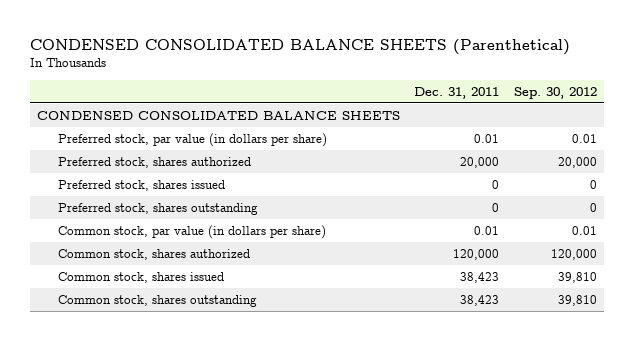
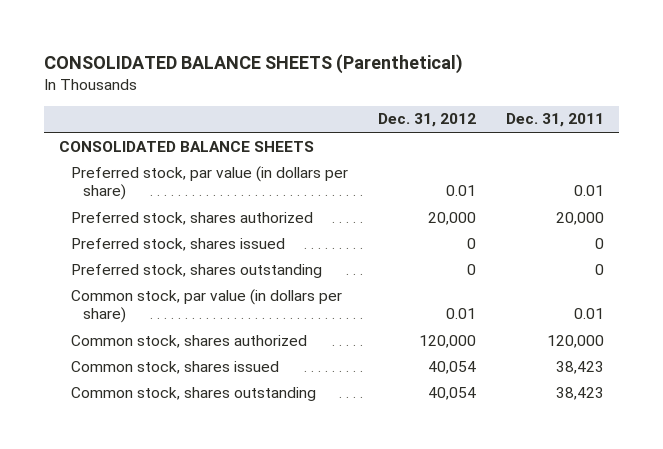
- CONDENSED CONSOLIDATED BALANCE SHEETS (Parenthetical)
+ CONSOLIDATED BALANCE SHEETS (Parenthetical)
- | Dec. 31, 2011 | Sep. 30, 2012
+ | Dec. 31, 2012 | Dec. 31, 2011
- CONDENSED CONSOLIDATED BALANCE SHEETS
+ CONSOLIDATED BALANCE SHEETS

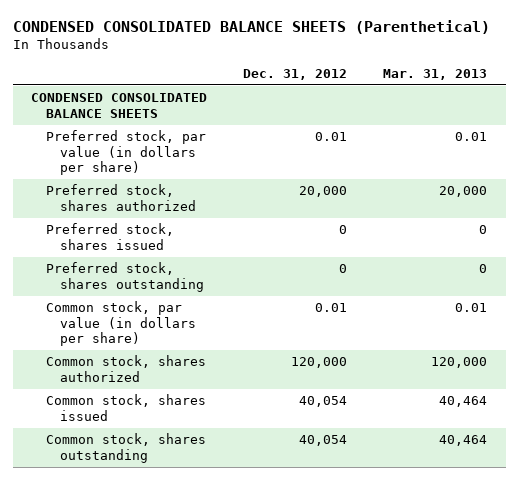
- CONSOLIDATED BALANCE SHEETS (Parenthetical)
+ CONDENSED CONSOLIDATED BALANCE SHEETS (Parenthetical)
- | Dec. 31, 2012 | Dec. 31, 2011
+ | Dec. 31, 2012 | Mar. 31, 2013
- CONSOLIDATED BALANCE SHEETS
+ CONDENSED CONSOLIDATED BALANCE SHEETS

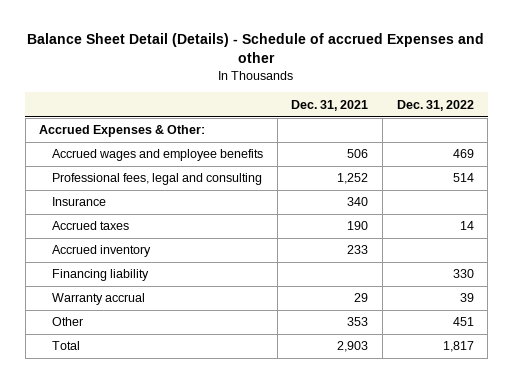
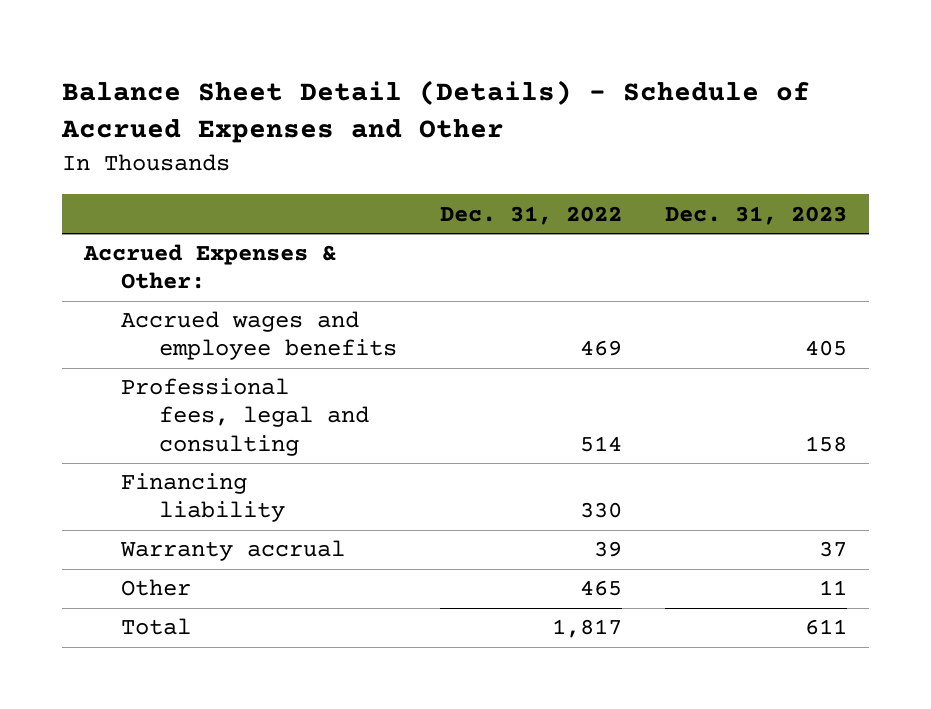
- Balance Sheet Detail (Details) - Schedule of accrued Expenses and other
+ Balance Sheet Detail (Details) - Schedule of Accrued Expenses and Other
- | Dec. 31, 2021 | Dec. 31, 2022
+ | Dec. 31, 2022 | Dec. 31, 2023
- Insurance | 340 |
- Accrued taxes | 190 | 14
- Accrued inventory | 233 |
- Other | 353 | 451
+ Other | 465 | 11

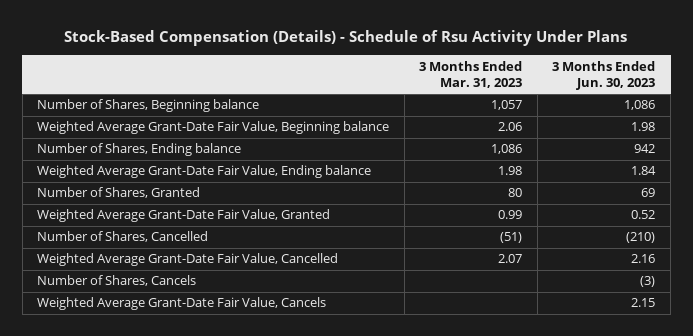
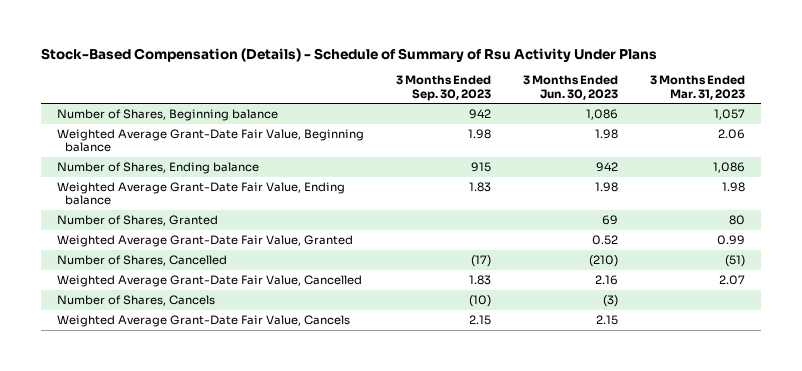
- Stock-Based Compensation (Details) - Schedule of Rsu Activity Under Plans
+ Stock-Based Compensation (Details) - Schedule of Summary of Rsu Activity Under Plans
- | 3 Months Ended Mar. 31, 2023 | 3 Months Ended Jun. 30, 2023
+ | 3 Months Ended Sep. 30, 2023 | 3 Months Ended Jun. 30, 2023 | 3 Months Ended Mar. 31, 2023
- Weighted Average Grant-Date Fair Value, Ending balance | 1.98 | 1.84
+ Weighted Average Grant-Date Fair Value, Ending balance | 1.83 | 1.98 | 1.98

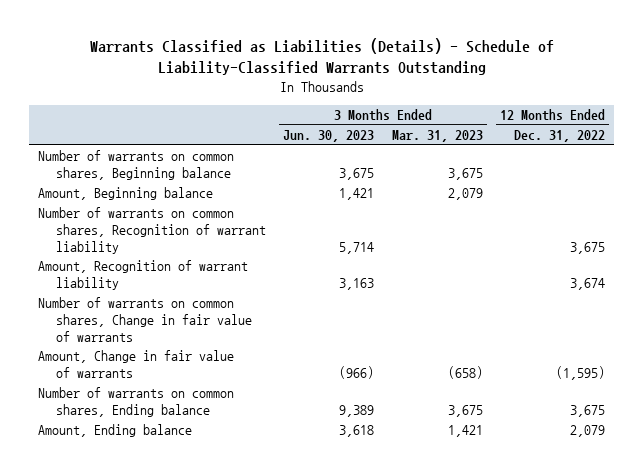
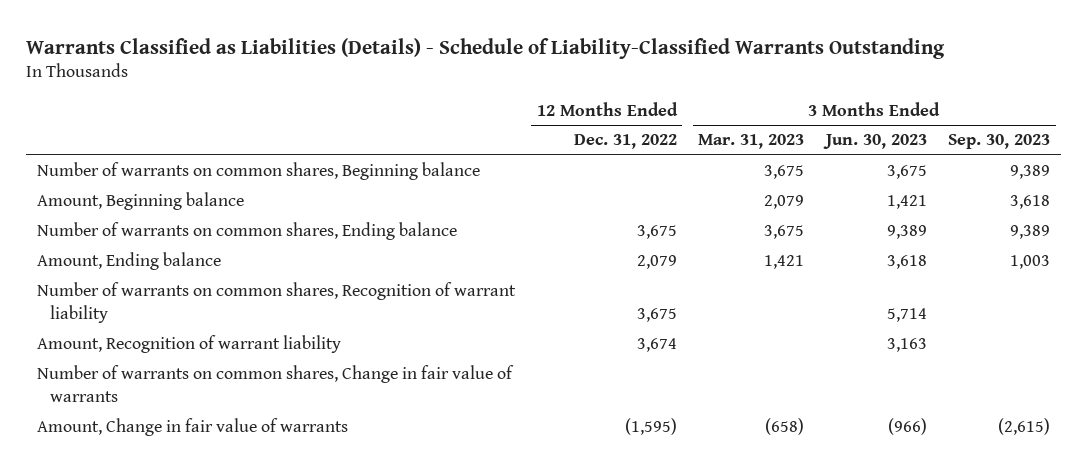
- | 3 Months Ended Jun. 30, 2023 | 3 Months Ended Mar. 31, 2023 | 12 Months Ended Dec. 31, 2022
+ | 12 Months Ended Dec. 31, 2022 | 3 Months Ended Mar. 31, 2023 | 3 Months Ended Jun. 30, 2023 | 3 Months Ended Sep. 30, 2023
moved up: Number of warrants on common shares, Ending balance | 3,675 | 3,675 | 9,389 | 9,389
moved up: Amount, Ending balance | 2,079 | 1,421 | 3,618 | 1,003

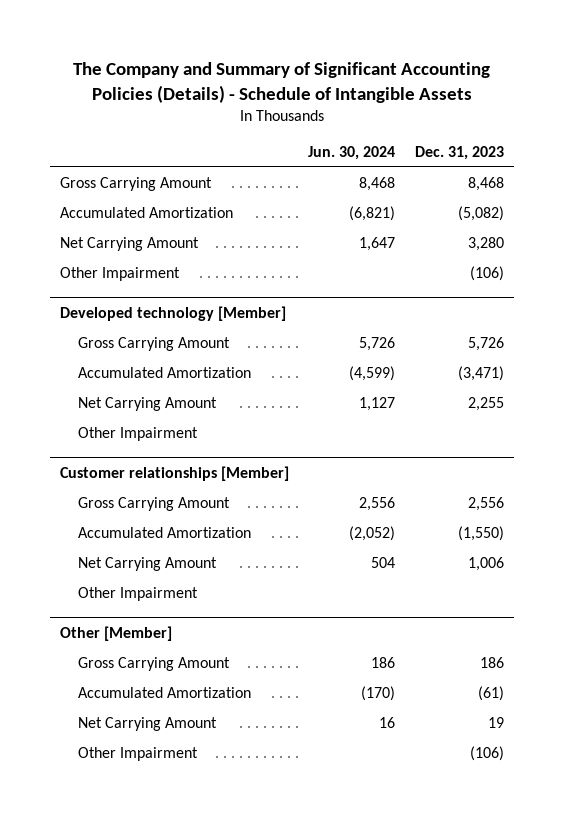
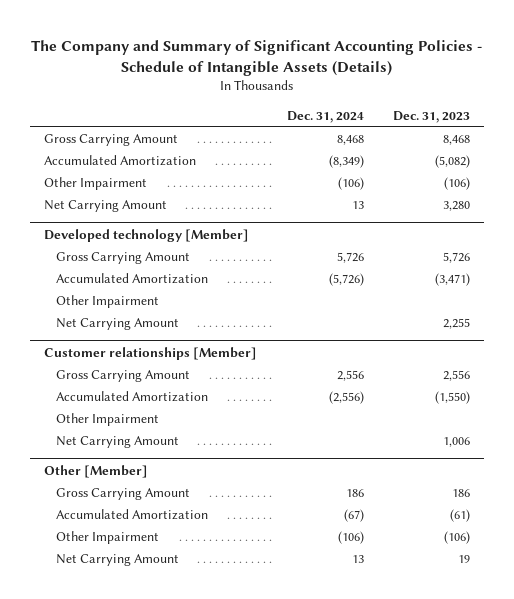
- The Company and Summary of Significant Accounting Policies (Details) - Schedule of Intangible Assets
+ The Company and Summary of Significant Accounting Policies - Schedule of Intangible Assets (Details)
- | Jun. 30, 2024 | Dec. 31, 2023
+ | Dec. 31, 2024 | Dec. 31, 2023
moved down: Net Carrying Amount | 13 | 3,280
@ Developed technology [Member]
moved down: Net Carrying Amount | | 2,255
@ Customer relationships [Member]
moved down: Net Carrying Amount | | 1,006
@ Other [Member]
moved down: Net Carrying Amount | 13 | 19

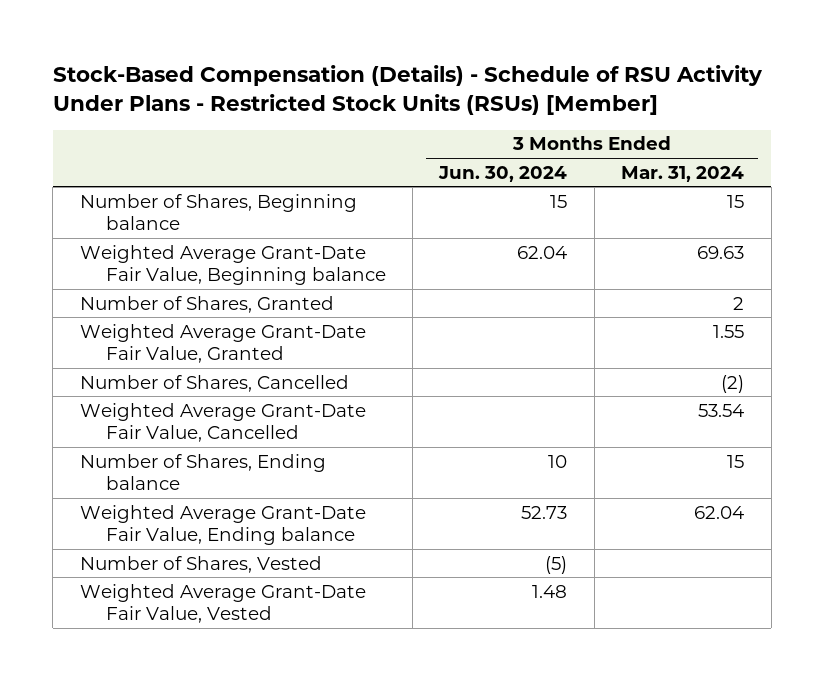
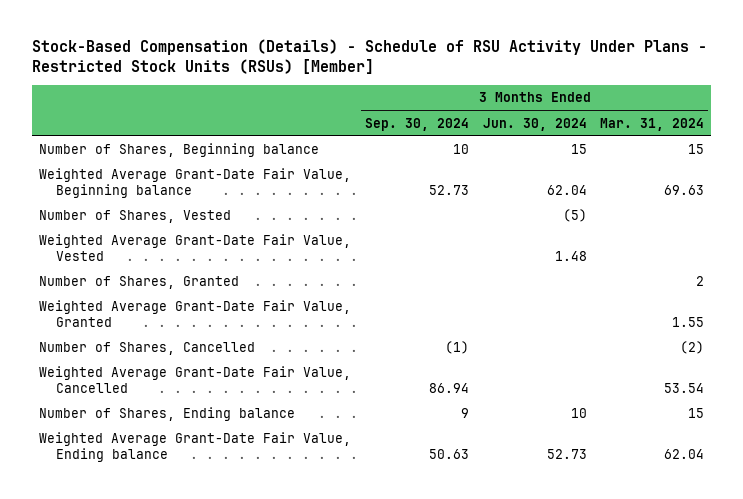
- | 3 Months Ended Jun. 30, 2024 | 3 Months Ended Mar. 31, 2024
+ | 3 Months Ended Sep. 30, 2024 | 3 Months Ended Jun. 30, 2024 | 3 Months Ended Mar. 31, 2024
moved up: Number of Shares, Vested | | (5) |
moved up: Weighted Average Grant-Date Fair Value, Vested | | 1.48 |

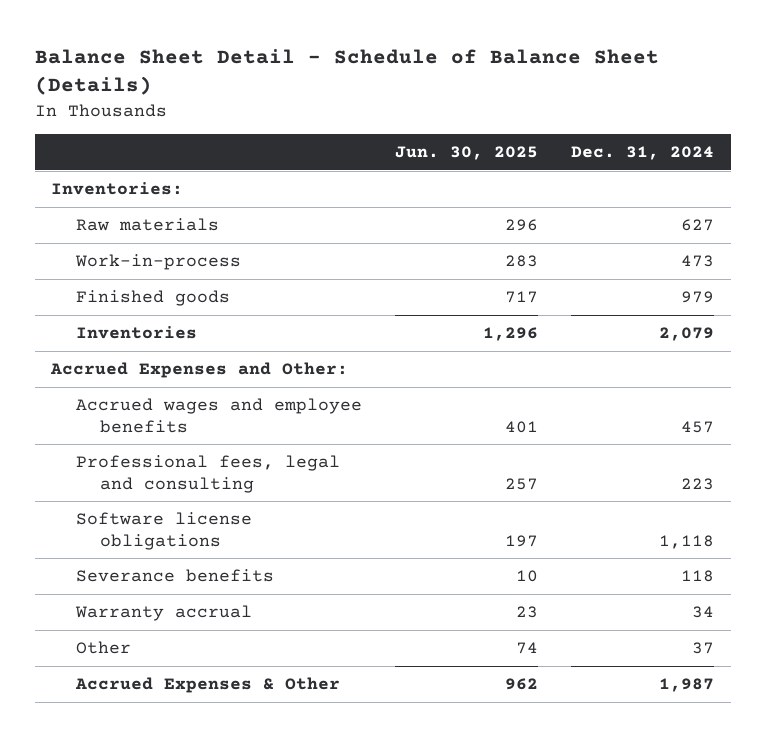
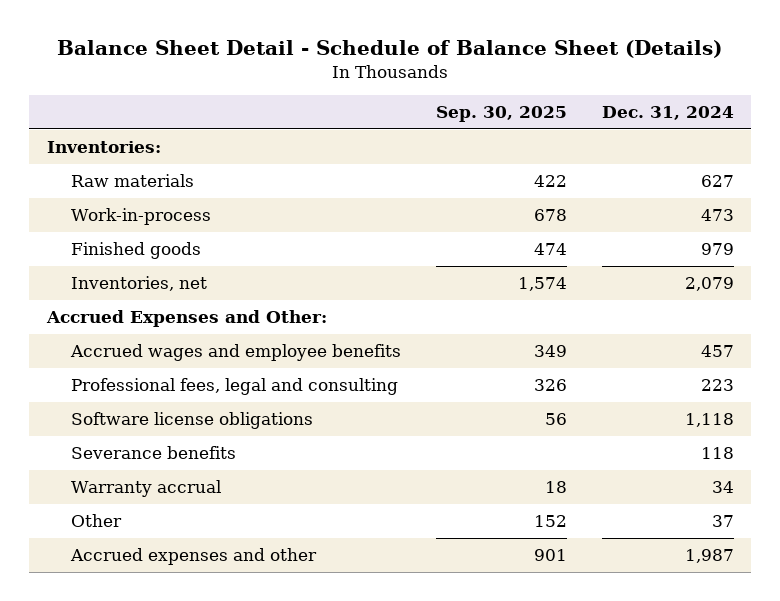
- | Jun. 30, 2025 | Dec. 31, 2024
+ | Sep. 30, 2025 | Dec. 31, 2024
- Inventories | 1,296 | 2,079
+ Inventories, net | 1,574 | 2,079
- Accrued Expenses & Other | 962 | 1,987
+ Accrued expenses and other | 901 | 1,987

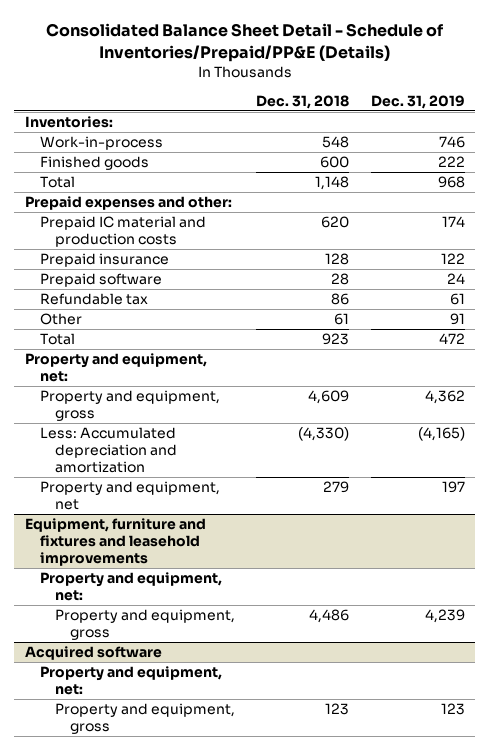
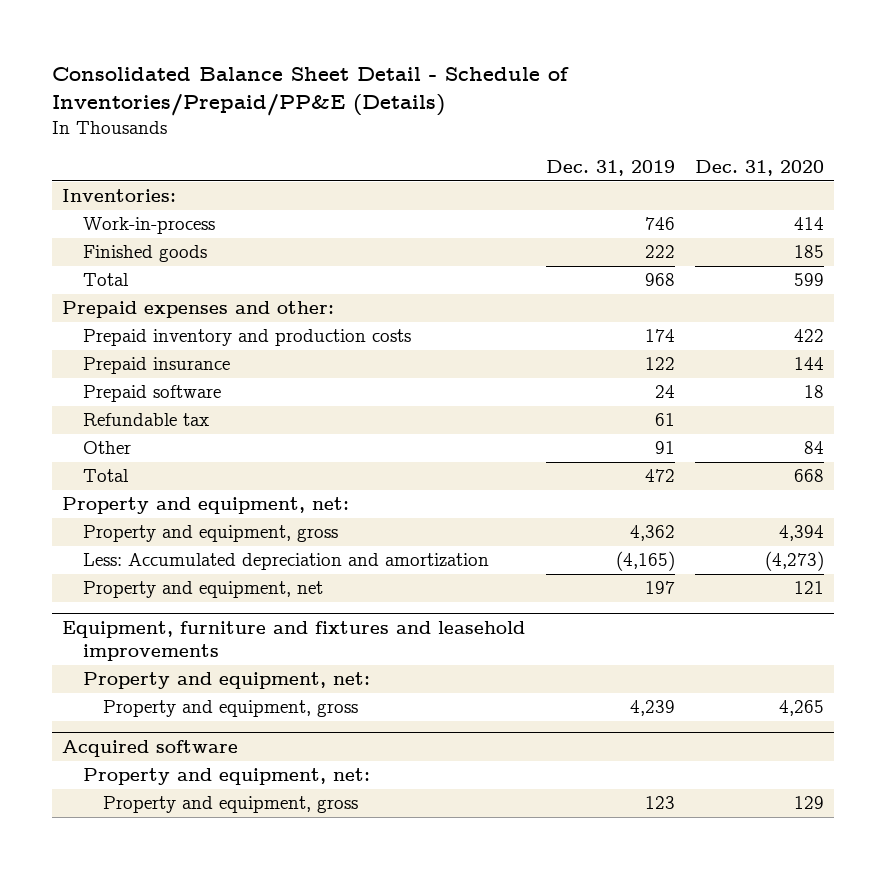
- | Dec. 31, 2018 | Dec. 31, 2019
+ | Dec. 31, 2019 | Dec. 31, 2020
- Prepaid IC material and production costs | 620 | 174
+ Prepaid inventory and production costs | 174 | 422

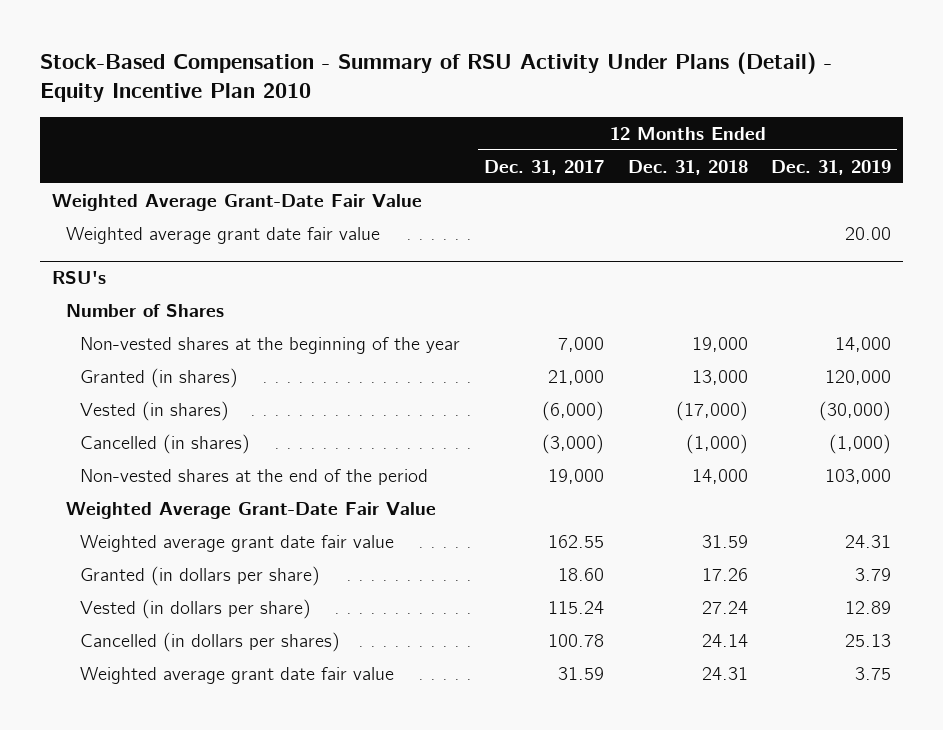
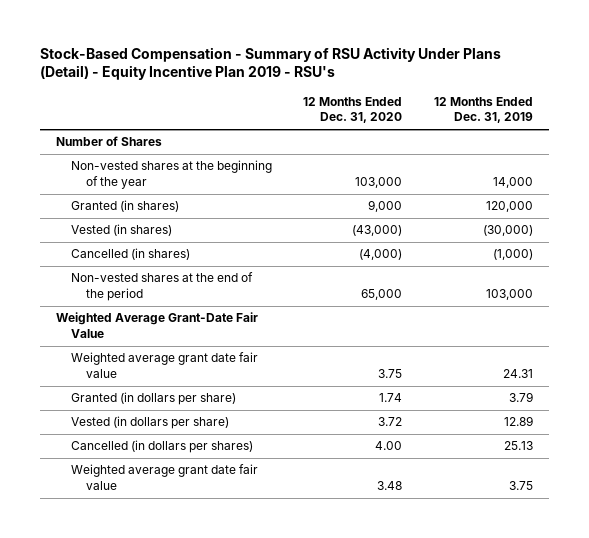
- Stock-Based Compensation - Summary of RSU Activity Under Plans (Detail) - Equity Incentive Plan 2010
+ Stock-Based Compensation - Summary of RSU Activity Under Plans (Detail) - Equity Incentive Plan 2019 - RSU's
- | 12 Months Ended Dec. 31, 2017 | 12 Months Ended Dec. 31, 2018 | 12 Months Ended Dec. 31, 2019
+ | 12 Months Ended Dec. 31, 2020 | 12 Months Ended Dec. 31, 2019
- Weighted Average Grant-Date Fair Value
- Weighted average grant date fair value | | | 20.00
- RSU's

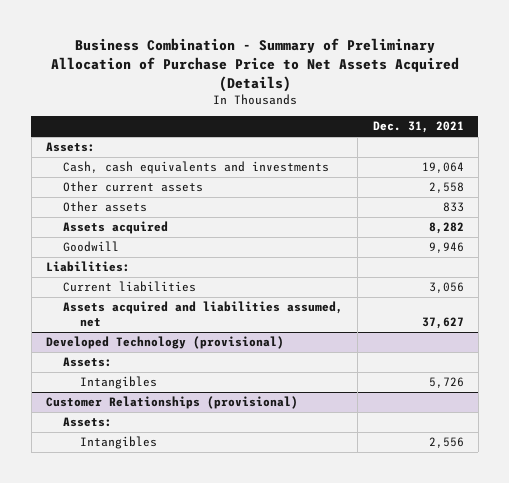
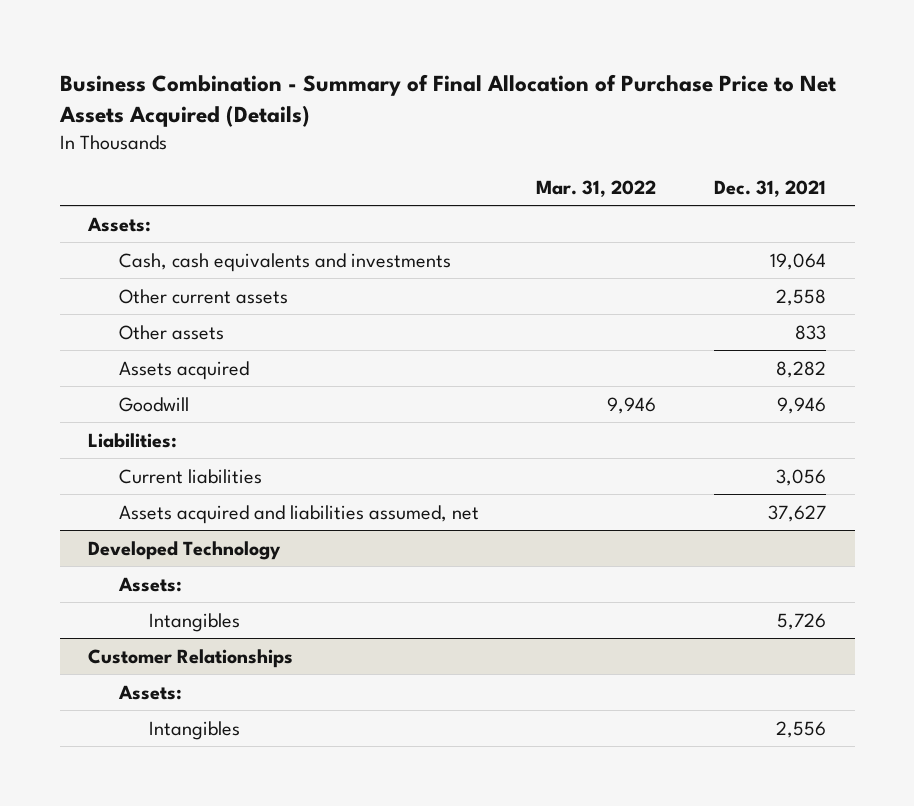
- Business Combination - Summary of Preliminary Allocation of Purchase Price to Net Assets Acquired (Details)
+ Business Combination - Summary of Final Allocation of Purchase Price to Net Assets Acquired (Details)
- | Dec. 31, 2021
+ | Mar. 31, 2022 | Dec. 31, 2021
- Developed Technology (provisional)
+ Developed Technology
- Customer Relationships (provisional)
+ Customer Relationships

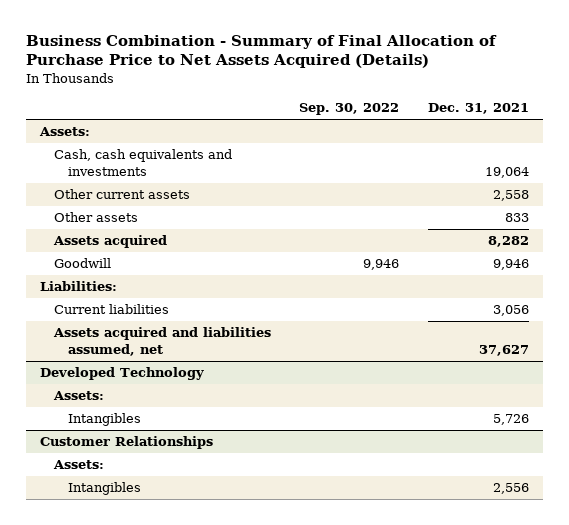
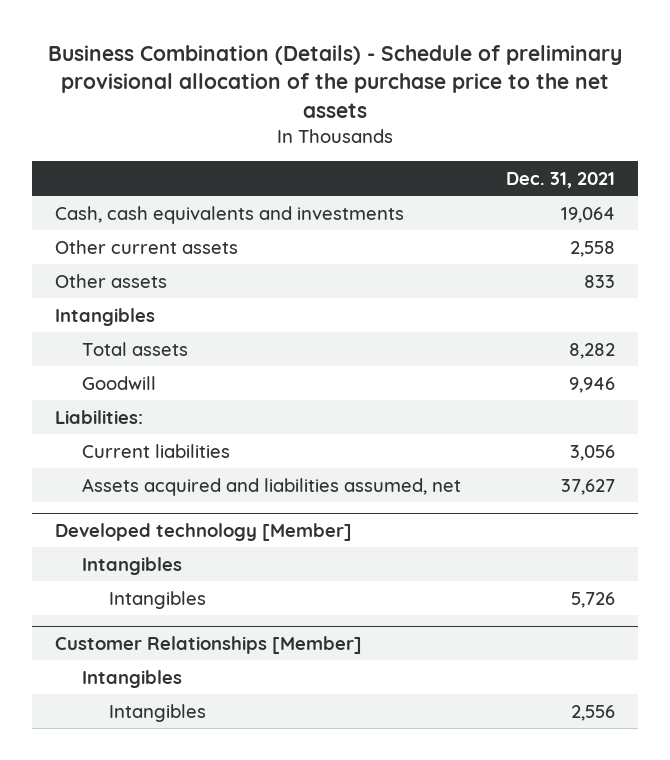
- Business Combination - Summary of Final Allocation of Purchase Price to Net Assets Acquired (Details)
+ Business Combination (Details) - Schedule of preliminary provisional allocation of the purchase price to the net assets
- | Sep. 30, 2022 | Dec. 31, 2021
+ | Dec. 31, 2021
- Assets:
- Assets acquired | | 8,282
+ Intangibles
+ Total assets | 8,282
- Developed Technology
- Assets:
+ Developed technology [Member]
+ Intangibles
- Customer Relationships
- Assets:
+ Customer Relationships [Member]
+ Intangibles

